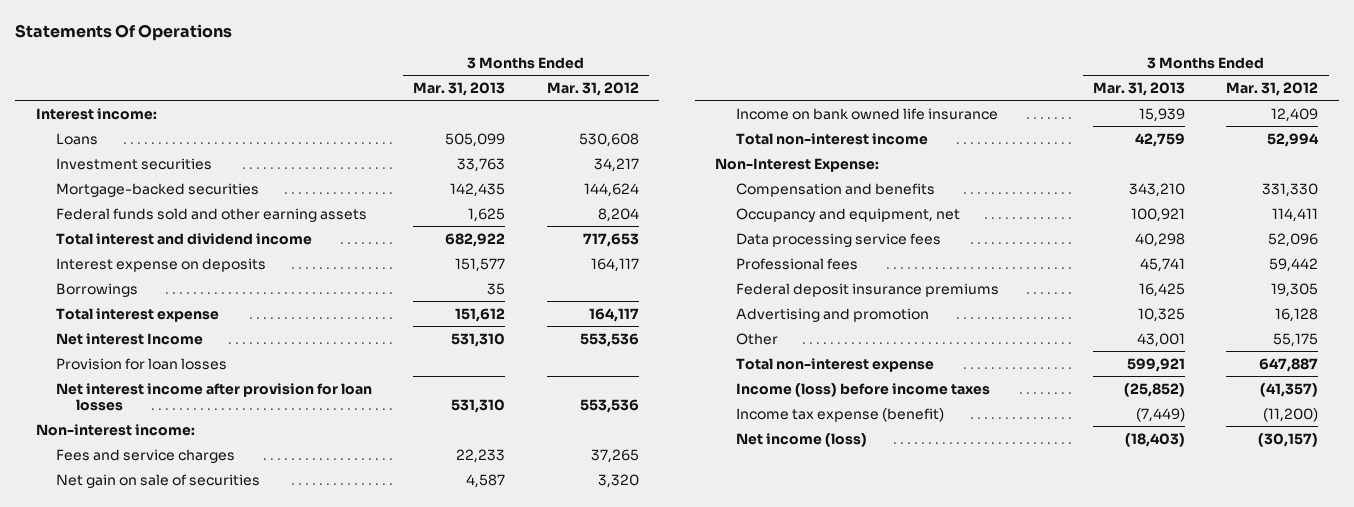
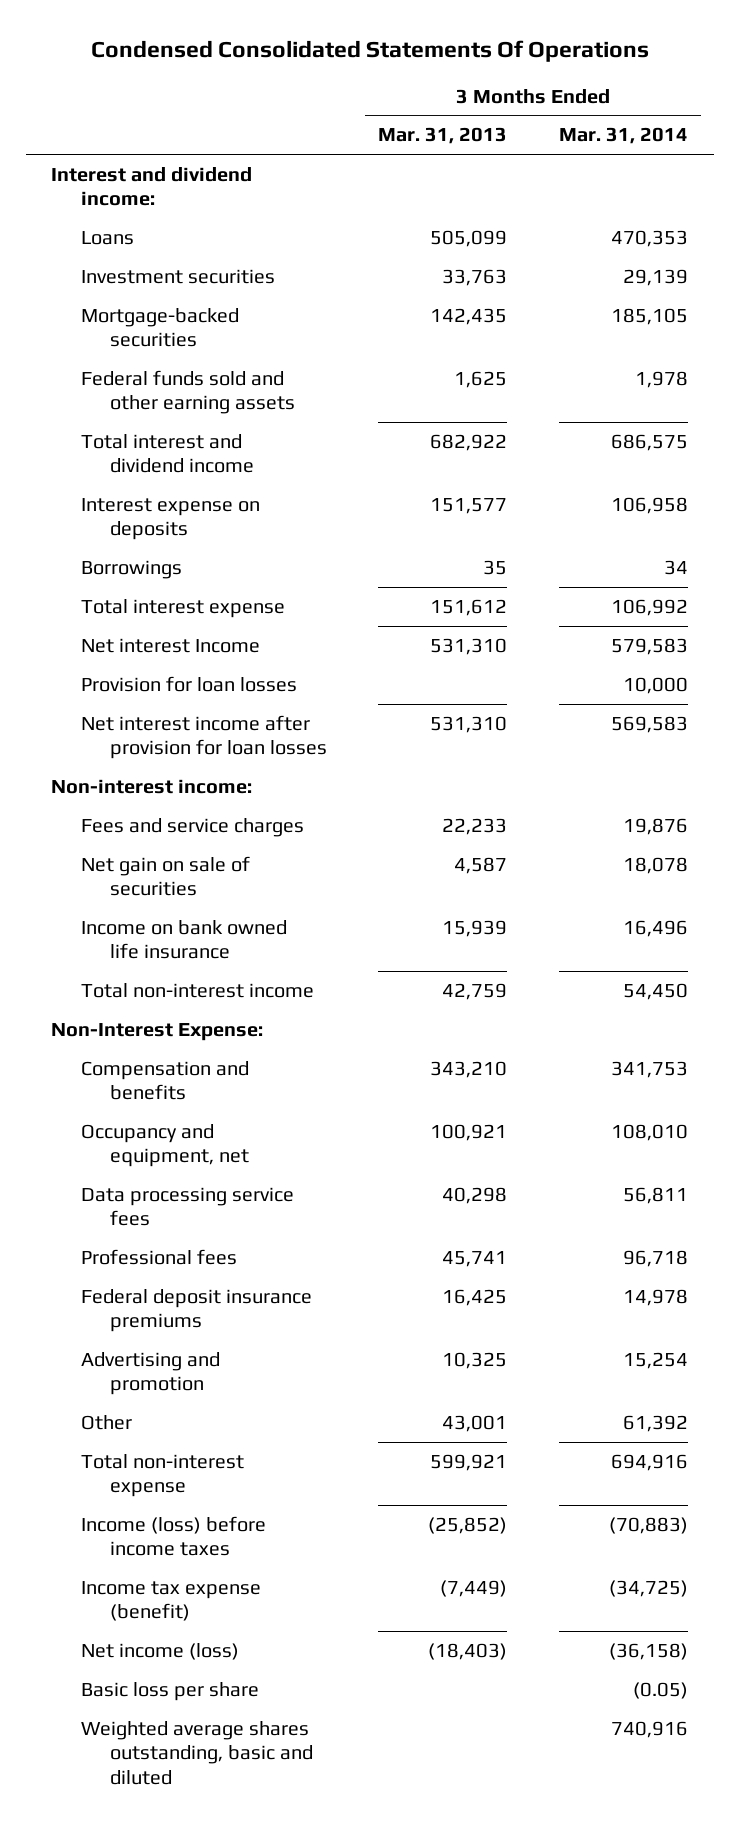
- Statements Of Operations
+ Condensed Consolidated Statements Of Operations
- | 3 Months Ended Mar. 31, 2013 | 3 Months Ended Mar. 31, 2012
+ | 3 Months Ended Mar. 31, 2013 | 3 Months Ended Mar. 31, 2014
- Interest income:
+ Interest and dividend income:
+ Basic loss per share | | (0.05)
+ Weighted average shares outstanding, basic and diluted | | 740,916

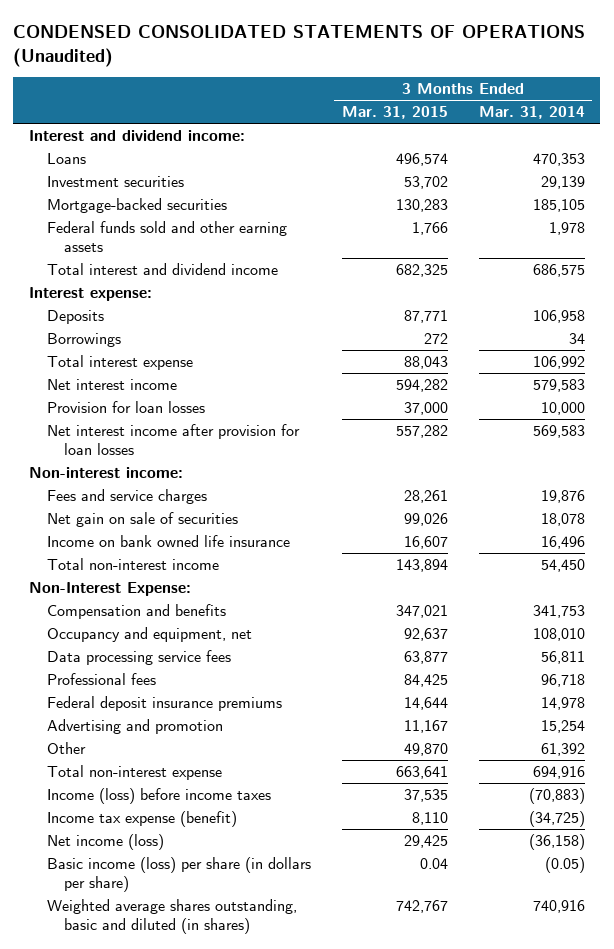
- Condensed Consolidated Statements Of Operations
+ CONDENSED CONSOLIDATED STATEMENTS OF OPERATIONS (Unaudited)
- | 3 Months Ended Mar. 31, 2013 | 3 Months Ended Mar. 31, 2014
+ | 3 Months Ended Mar. 31, 2015 | 3 Months Ended Mar. 31, 2014
- Interest expense on deposits | 151,577 | 106,958
+ Interest expense:
+ Deposits | 87,771 | 106,958
- Net interest Income | 531,310 | 579,583
+ Net interest income | 594,282 | 579,583
- Basic loss per share | | (0.05)
- Weighted average shares outstanding, basic and diluted | | 740,916
+ Basic income (loss) per share (in dollars per share) | 0.04 | (0.05)
+ Weighted average shares outstanding, basic and diluted (in shares) | 742,767 | 740,916

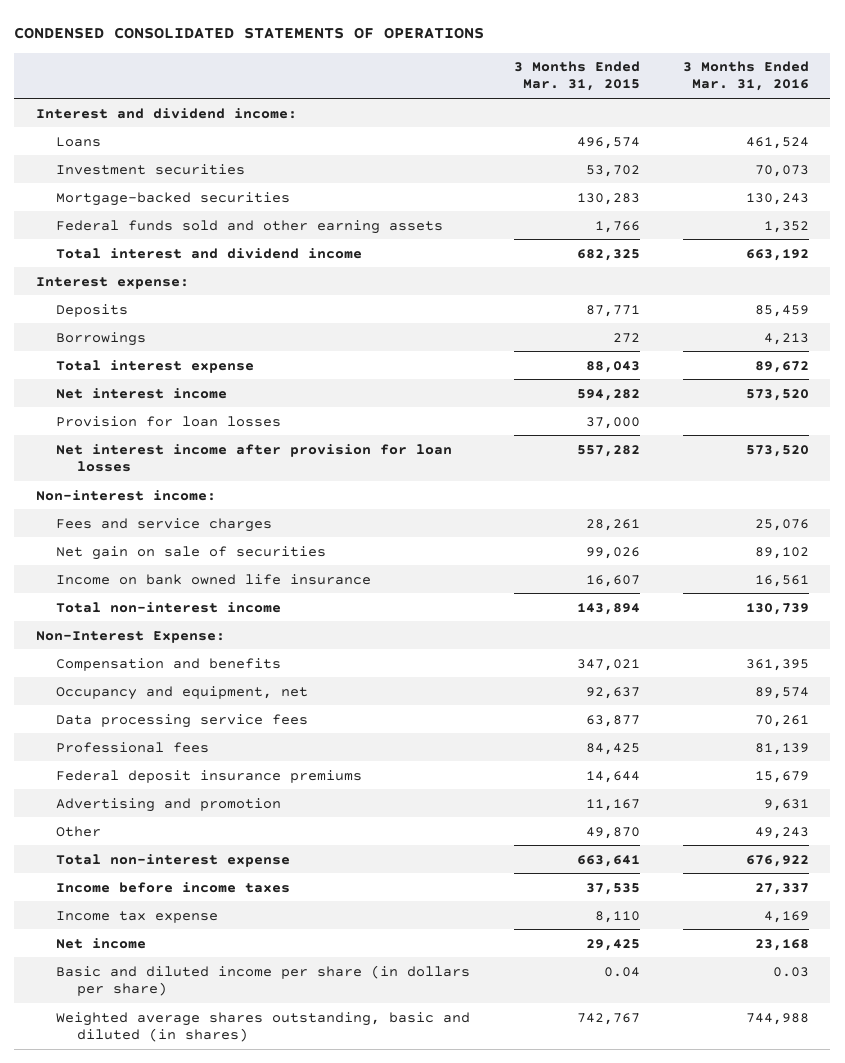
- CONDENSED CONSOLIDATED STATEMENTS OF OPERATIONS (Unaudited)
+ CONDENSED CONSOLIDATED STATEMENTS OF OPERATIONS
- | 3 Months Ended Mar. 31, 2015 | 3 Months Ended Mar. 31, 2014
+ | 3 Months Ended Mar. 31, 2015 | 3 Months Ended Mar. 31, 2016
- Income (loss) before income taxes | 37,535 | (70,883)
- Income tax expense (benefit) | 8,110 | (34,725)
- Net income (loss) | 29,425 | (36,158)
- Basic income (loss) per share (in dollars per share) | 0.04 | (0.05)
+ Income before income taxes | 37,535 | 27,337
+ Income tax expense | 8,110 | 4,169
+ Net income | 29,425 | 23,168
+ Basic and diluted income per share (in dollars per share) | 0.04 | 0.03

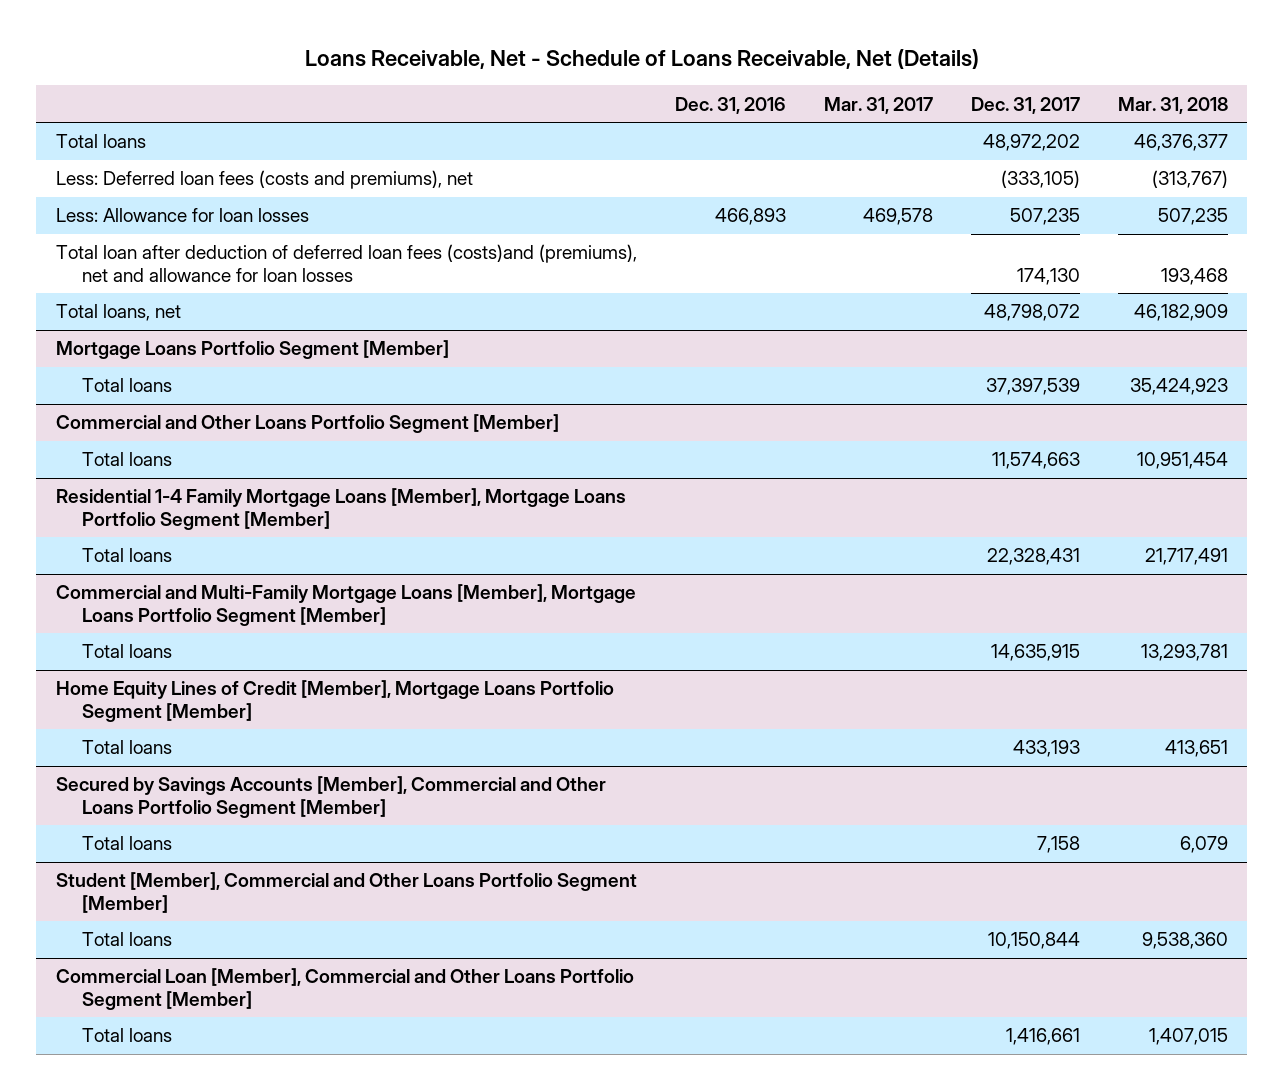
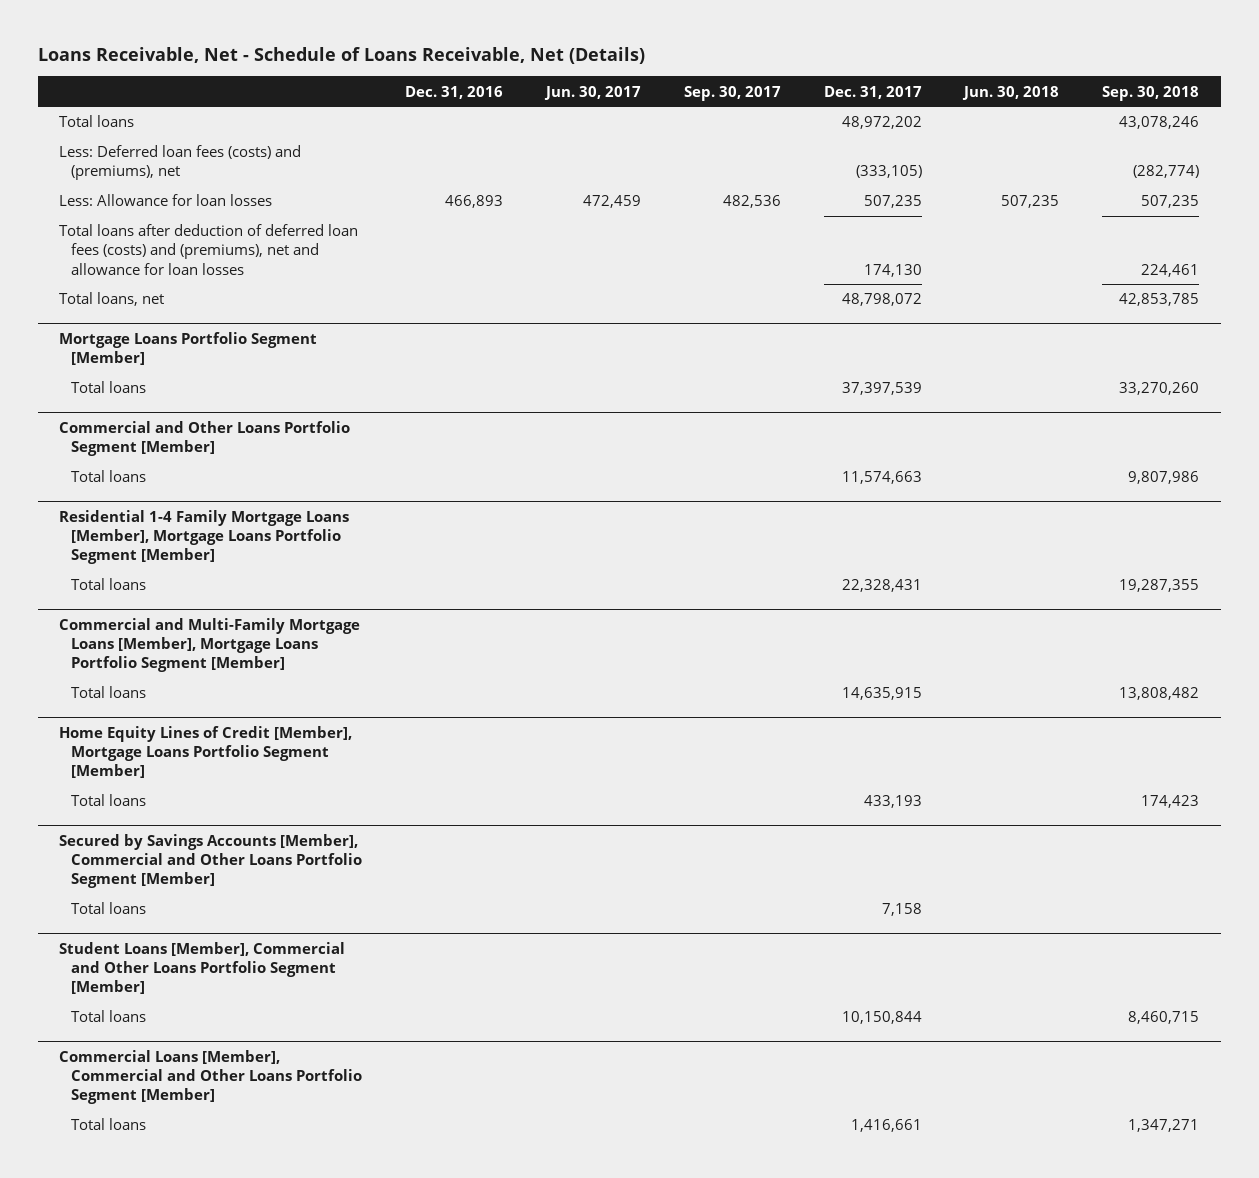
- | Dec. 31, 2016 | Mar. 31, 2017 | Dec. 31, 2017 | Mar. 31, 2018
+ | Dec. 31, 2016 | Jun. 30, 2017 | Sep. 30, 2017 | Dec. 31, 2017 | Jun. 30, 2018 | Sep. 30, 2018
- Less: Deferred loan fees (costs and premiums), net | | | (333,105) | (313,767)
+ Less: Deferred loan fees (costs) and (premiums), net | | | | (333,105) | | (282,774)
- Total loan after deduction of deferred loan fees (costs)and (premiums), net and allowance for loan losses | | | 174,130 | 193,468
+ Total loans after deduction of deferred loan fees (costs) and (premiums), net and allowance for loan losses | | | | 174,130 | | 224,461
- Student [Member], Commercial and Other Loans Portfolio Segment [Member]
+ Student Loans [Member], Commercial and Other Loans Portfolio Segment [Member]
- Commercial Loan [Member], Commercial and Other Loans Portfolio Segment [Member]
+ Commercial Loans [Member], Commercial and Other Loans Portfolio Segment [Member]

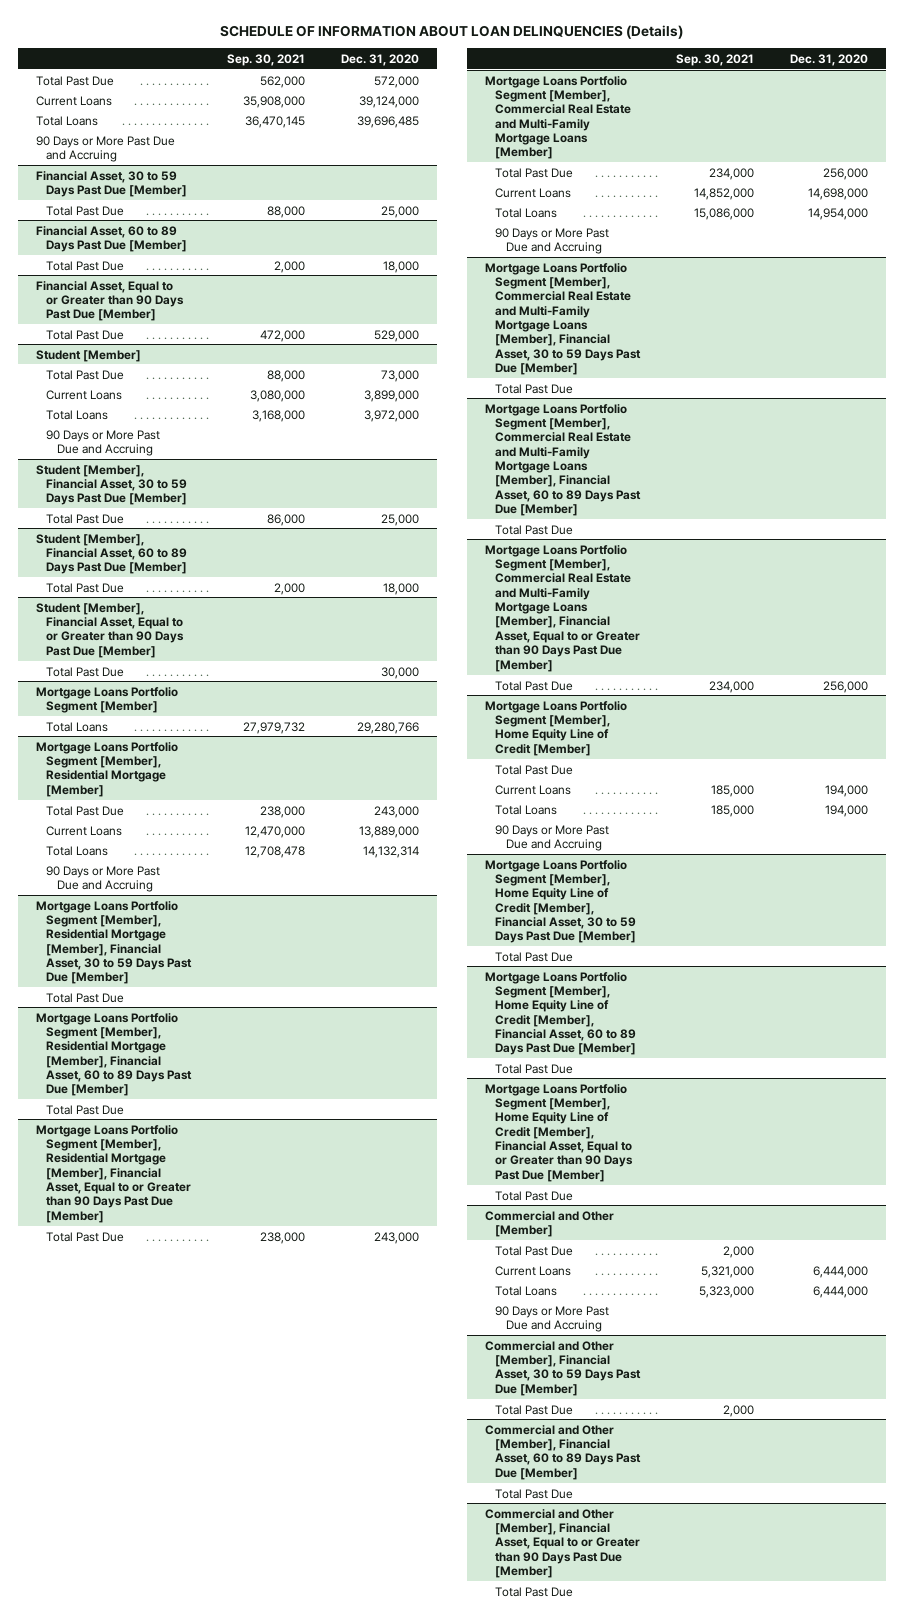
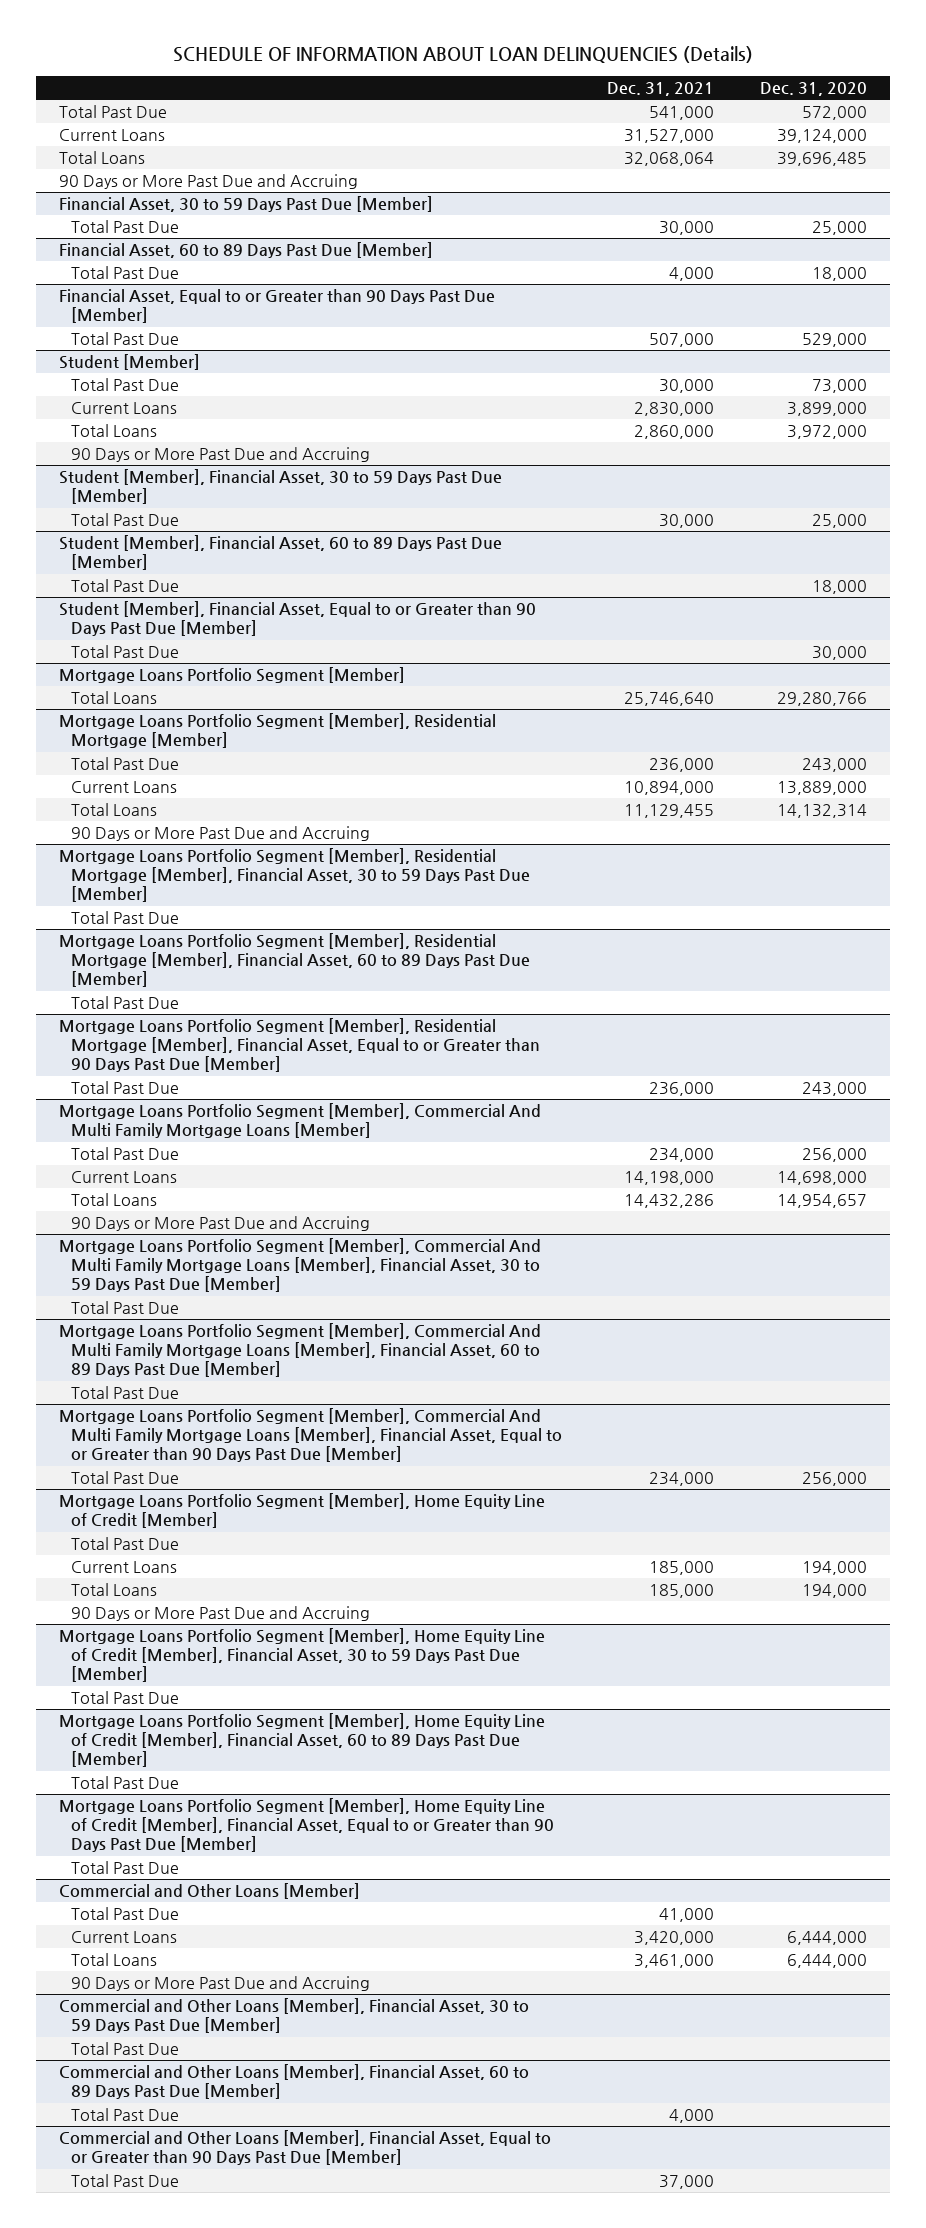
- | Sep. 30, 2021 | Dec. 31, 2020
+ | Dec. 31, 2021 | Dec. 31, 2020
- Mortgage Loans Portfolio Segment [Member], Commercial Real Estate and Multi-Family Mortgage Loans [Member]
+ Mortgage Loans Portfolio Segment [Member], Commercial And Multi Family Mortgage Loans [Member]
- Total Loans | 15,086,000 | 14,954,000
+ Total Loans | 14,432,286 | 14,954,657
- Mortgage Loans Portfolio Segment [Member], Commercial Real Estate and Multi-Family Mortgage Loans [Member], Financial Asset, 30 to 59 Days Past Due [Member]
+ Mortgage Loans Portfolio Segment [Member], Commercial And Multi Family Mortgage Loans [Member], Financial Asset, 30 to 59 Days Past Due [Member]
- Mortgage Loans Portfolio Segment [Member], Commercial Real Estate and Multi-Family Mortgage Loans [Member], Financial Asset, 60 to 89 Days Past Due [Member]
+ Mortgage Loans Portfolio Segment [Member], Commercial And Multi Family Mortgage Loans [Member], Financial Asset, 60 to 89 Days Past Due [Member]
- Mortgage Loans Portfolio Segment [Member], Commercial Real Estate and Multi-Family Mortgage Loans [Member], Financial Asset, Equal to or Greater than 90 Days Past Due [Member]
+ Mortgage Loans Portfolio Segment [Member], Commercial And Multi Family Mortgage Loans [Member], Financial Asset, Equal to or Greater than 90 Days Past Due [Member]
- Commercial and Other [Member]
+ Commercial and Other Loans [Member]
- Commercial and Other [Member], Financial Asset, 30 to 59 Days Past Due [Member]
+ Commercial and Other Loans [Member], Financial Asset, 30 to 59 Days Past Due [Member]
- Commercial and Other [Member], Financial Asset, 60 to 89 Days Past Due [Member]
+ Commercial and Other Loans [Member], Financial Asset, 60 to 89 Days Past Due [Member]
- Commercial and Other [Member], Financial Asset, Equal to or Greater than 90 Days Past Due [Member]
+ Commercial and Other Loans [Member], Financial Asset, Equal to or Greater than 90 Days Past Due [Member]

